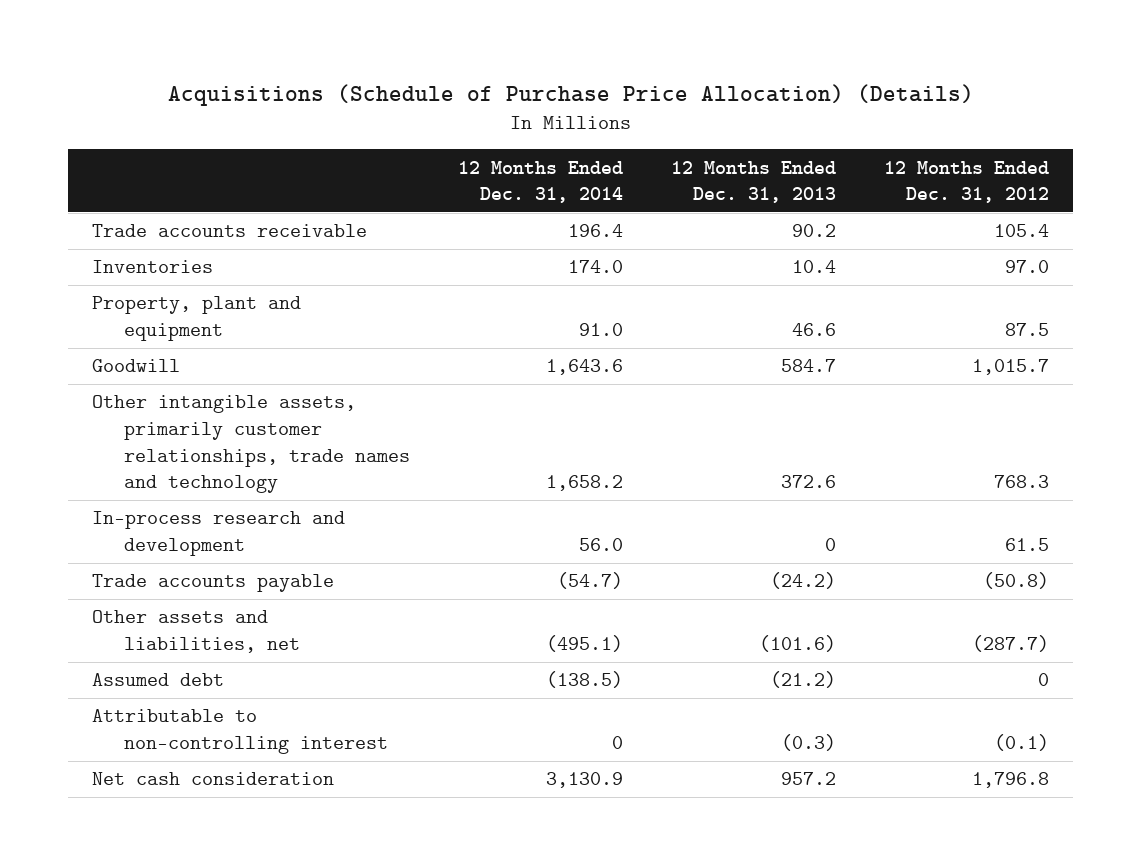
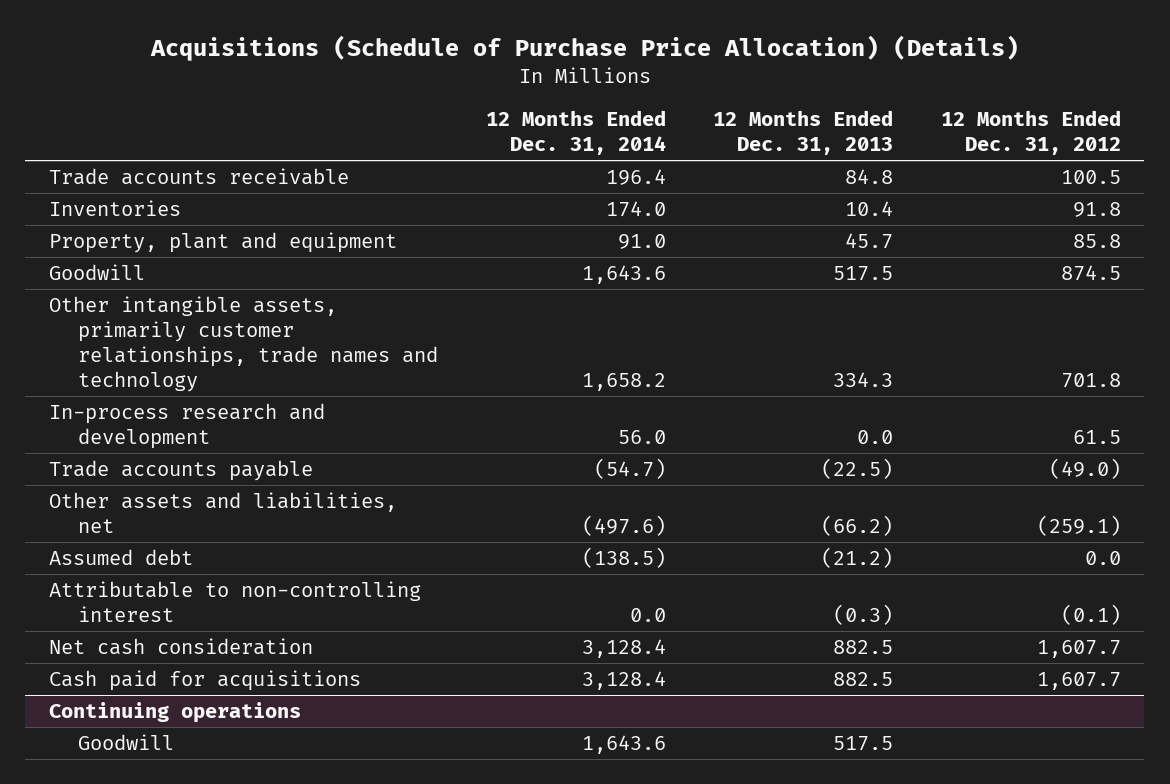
- Trade accounts receivable | 196.4 | 90.2 | 105.4
- Inventories | 174.0 | 10.4 | 97.0
- Property, plant and equipment | 91.0 | 46.6 | 87.5
- Goodwill | 1,643.6 | 584.7 | 1,015.7
- Other intangible assets, primarily customer relationships, trade names and technology | 1,658.2 | 372.6 | 768.3
- In-process research and development | 56.0 | 0 | 61.5
- Trade accounts payable | (54.7) | (24.2) | (50.8)
- Other assets and liabilities, net | (495.1) | (101.6) | (287.7)
- Assumed debt | (138.5) | (21.2) | 0
- Attributable to non-controlling interest | 0 | (0.3) | (0.1)
- Net cash consideration | 3,130.9 | 957.2 | 1,796.8
+ Trade accounts receivable | 196.4 | 84.8 | 100.5
+ Inventories | 174.0 | 10.4 | 91.8
+ Property, plant and equipment | 91.0 | 45.7 | 85.8
+ Goodwill | 1,643.6 | 517.5 | 874.5
+ Other intangible assets, primarily customer relationships, trade names and technology | 1,658.2 | 334.3 | 701.8
+ In-process research and development | 56.0 | 0.0 | 61.5
+ Trade accounts payable | (54.7) | (22.5) | (49.0)
+ Other assets and liabilities, net | (497.6) | (66.2) | (259.1)
+ Assumed debt | (138.5) | (21.2) | 0.0
+ Attributable to non-controlling interest | 0.0 | (0.3) | (0.1)
+ Net cash consideration | 3,128.4 | 882.5 | 1,607.7
+ Cash paid for acquisitions | 3,128.4 | 882.5 | 1,607.7
+ Continuing operations
+ Goodwill | 1,643.6 | 517.5 |

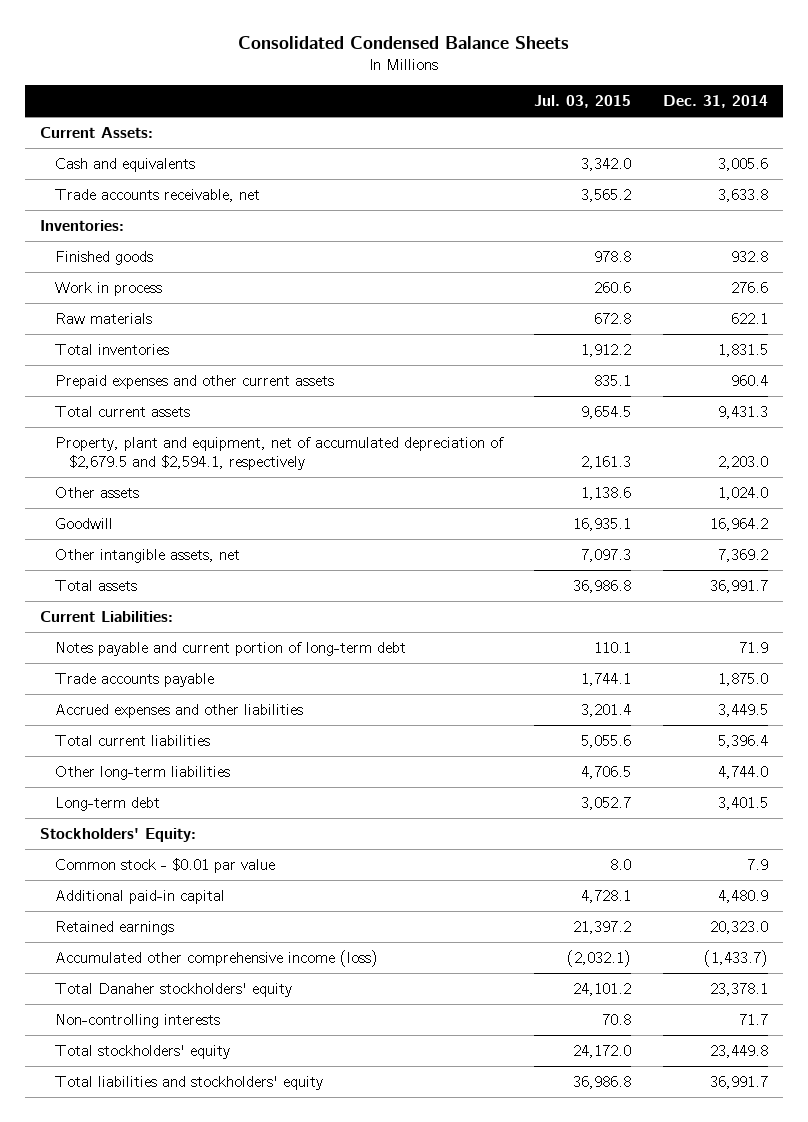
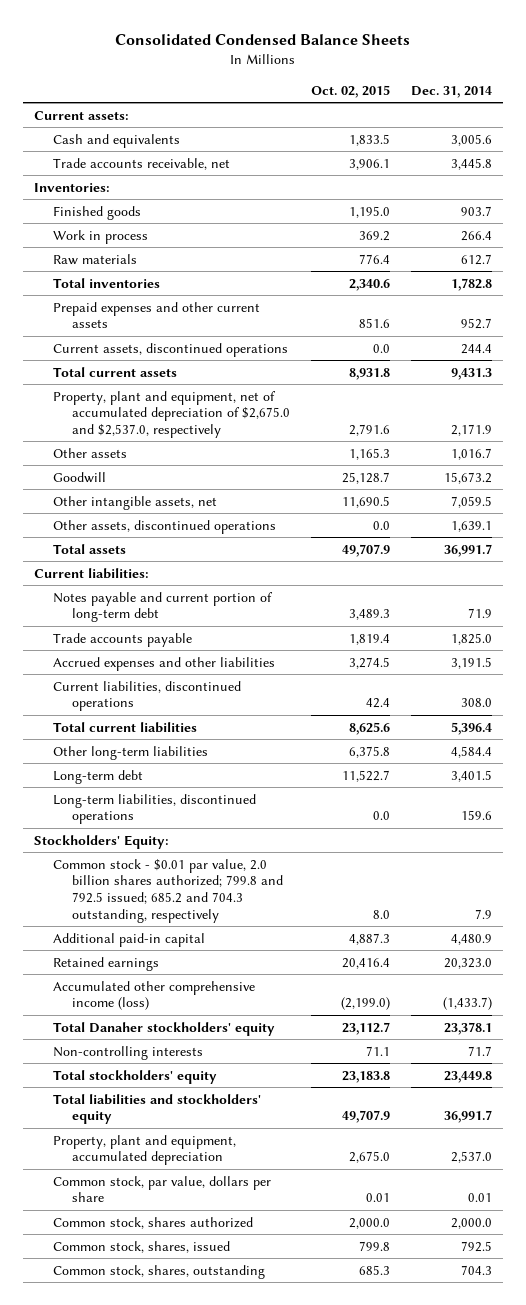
- | Jul. 03, 2015 | Dec. 31, 2014
+ | Oct. 02, 2015 | Dec. 31, 2014
- Current Assets:
+ Current assets:
- Trade accounts receivable, net | 3,565.2 | 3,633.8
+ Trade accounts receivable, net | 3,906.1 | 3,445.8
- Finished goods | 978.8 | 932.8
- Work in process | 260.6 | 276.6
- Raw materials | 672.8 | 622.1
- Total inventories | 1,912.2 | 1,831.5
- Prepaid expenses and other current assets | 835.1 | 960.4
+ Finished goods | 1,195.0 | 903.7
+ Work in process | 369.2 | 266.4
+ Raw materials | 776.4 | 612.7
+ Total inventories | 2,340.6 | 1,782.8
+ Prepaid expenses and other current assets | 851.6 | 952.7
+ Current assets, discontinued operations | 0.0 | 244.4
- Property, plant and equipment, net of accumulated depreciation of $2,679.5 and $2,594.1, respectively | 2,161.3 | 2,203.0
- Other assets | 1,138.6 | 1,024.0
- Goodwill | 16,935.1 | 16,964.2
- Other intangible assets, net | 7,097.3 | 7,369.2
+ Property, plant and equipment, net of accumulated depreciation of $2,675.0 and $2,537.0, respectively | 2,791.6 | 2,171.9
+ Other assets | 1,165.3 | 1,016.7
+ Goodwill | 25,128.7 | 15,673.2
+ Other intangible assets, net | 11,690.5 | 7,059.5
+ Other assets, discontinued operations | 0.0 | 1,639.1
- Current Liabilities:
+ Current liabilities:
- Trade accounts payable | 1,744.1 | 1,875.0
- Accrued expenses and other liabilities | 3,201.4 | 3,449.5
+ Trade accounts payable | 1,819.4 | 1,825.0
+ Accrued expenses and other liabilities | 3,274.5 | 3,191.5
+ Current liabilities, discontinued operations | 42.4 | 308.0
- Other long-term liabilities | 4,706.5 | 4,744.0
+ Other long-term liabilities | 6,375.8 | 4,584.4
+ Long-term liabilities, discontinued operations | 0.0 | 159.6
- Common stock - $0.01 par value | 8.0 | 7.9
+ Common stock - $0.01 par value, 2.0 billion shares authorized; 799.8 and 792.5 issued; 685.2 and 704.3 outstanding, respectively | 8.0 | 7.9
+ Property, plant and equipment, accumulated depreciation | 2,675.0 | 2,537.0
+ Common stock, par value, dollars per share | 0.01 | 0.01
+ Common stock, shares authorized | 2,000.0 | 2,000.0
+ Common stock, shares, issued | 799.8 | 792.5
+ Common stock, shares, outstanding | 685.3 | 704.3

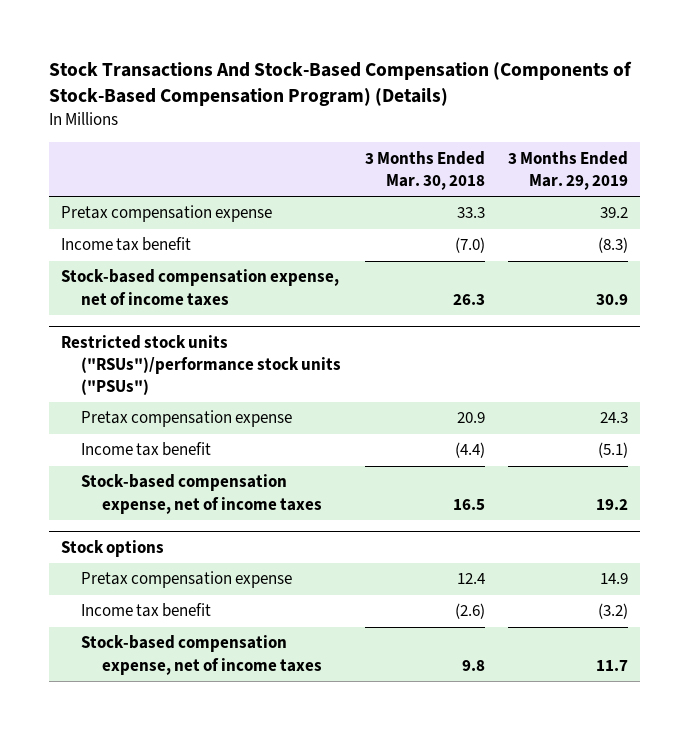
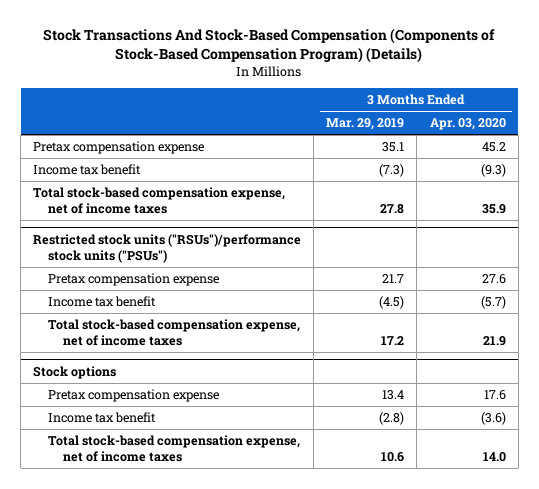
- | 3 Months Ended Mar. 30, 2018 | 3 Months Ended Mar. 29, 2019
+ | 3 Months Ended Mar. 29, 2019 | 3 Months Ended Apr. 03, 2020
- Pretax compensation expense | 33.3 | 39.2
- Income tax benefit | (7.0) | (8.3)
- Stock-based compensation expense, net of income taxes | 26.3 | 30.9
+ Pretax compensation expense | 35.1 | 45.2
+ Income tax benefit | (7.3) | (9.3)
+ Total stock-based compensation expense, net of income taxes | 27.8 | 35.9
@ Restricted stock units ("RSUs")/performance stock units ("PSUs")
- Pretax compensation expense | 20.9 | 24.3
- Income tax benefit | (4.4) | (5.1)
- Stock-based compensation expense, net of income taxes | 16.5 | 19.2
+ Pretax compensation expense | 21.7 | 27.6
+ Income tax benefit | (4.5) | (5.7)
+ Total stock-based compensation expense, net of income taxes | 17.2 | 21.9
@ Stock options
- Pretax compensation expense | 12.4 | 14.9
- Income tax benefit | (2.6) | (3.2)
- Stock-based compensation expense, net of income taxes | 9.8 | 11.7
+ Pretax compensation expense | 13.4 | 17.6
+ Income tax benefit | (2.8) | (3.6)
+ Total stock-based compensation expense, net of income taxes | 10.6 | 14.0

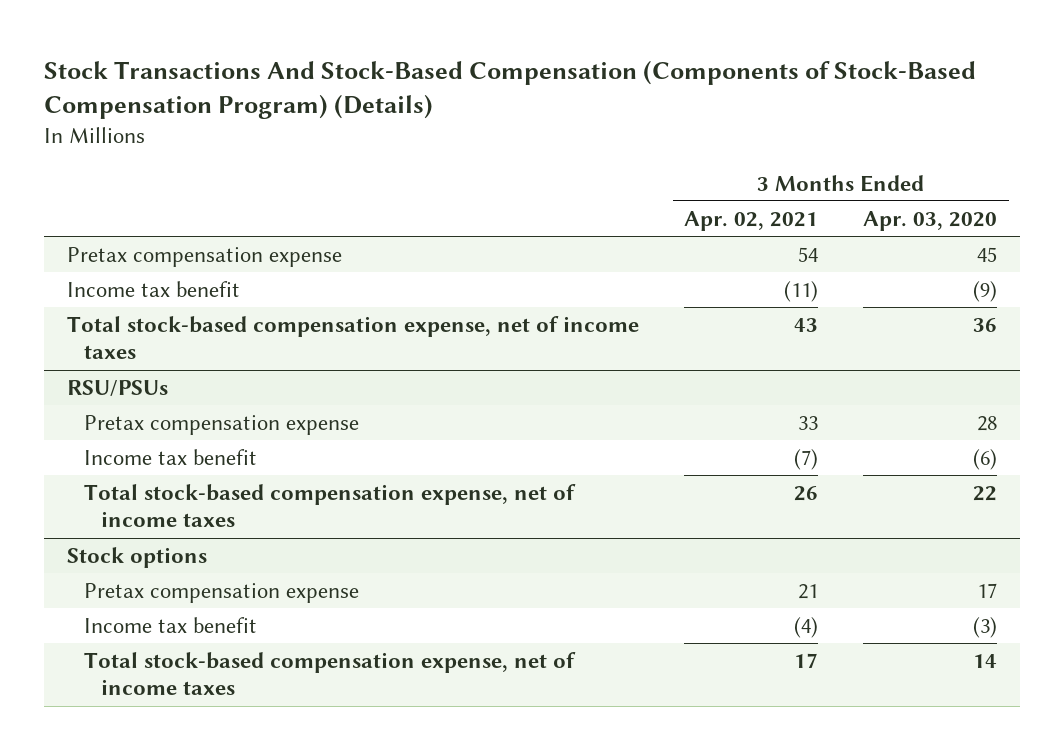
- | 3 Months Ended Mar. 29, 2019 | 3 Months Ended Apr. 03, 2020
+ | 3 Months Ended Apr. 02, 2021 | 3 Months Ended Apr. 03, 2020
- Pretax compensation expense | 35.1 | 45.2
- Income tax benefit | (7.3) | (9.3)
- Total stock-based compensation expense, net of income taxes | 27.8 | 35.9
- Restricted stock units ("RSUs")/performance stock units ("PSUs")
- Pretax compensation expense | 21.7 | 27.6
- Income tax benefit | (4.5) | (5.7)
- Total stock-based compensation expense, net of income taxes | 17.2 | 21.9
+ Pretax compensation expense | 54 | 45
+ Income tax benefit | (11) | (9)
+ Total stock-based compensation expense, net of income taxes | 43 | 36
+ RSU/PSUs
+ Pretax compensation expense | 33 | 28
+ Income tax benefit | (7) | (6)
+ Total stock-based compensation expense, net of income taxes | 26 | 22
@ Stock options
- Pretax compensation expense | 13.4 | 17.6
- Income tax benefit | (2.8) | (3.6)
- Total stock-based compensation expense, net of income taxes | 10.6 | 14.0
+ Pretax compensation expense | 21 | 17
+ Income tax benefit | (4) | (3)
+ Total stock-based compensation expense, net of income taxes | 17 | 14

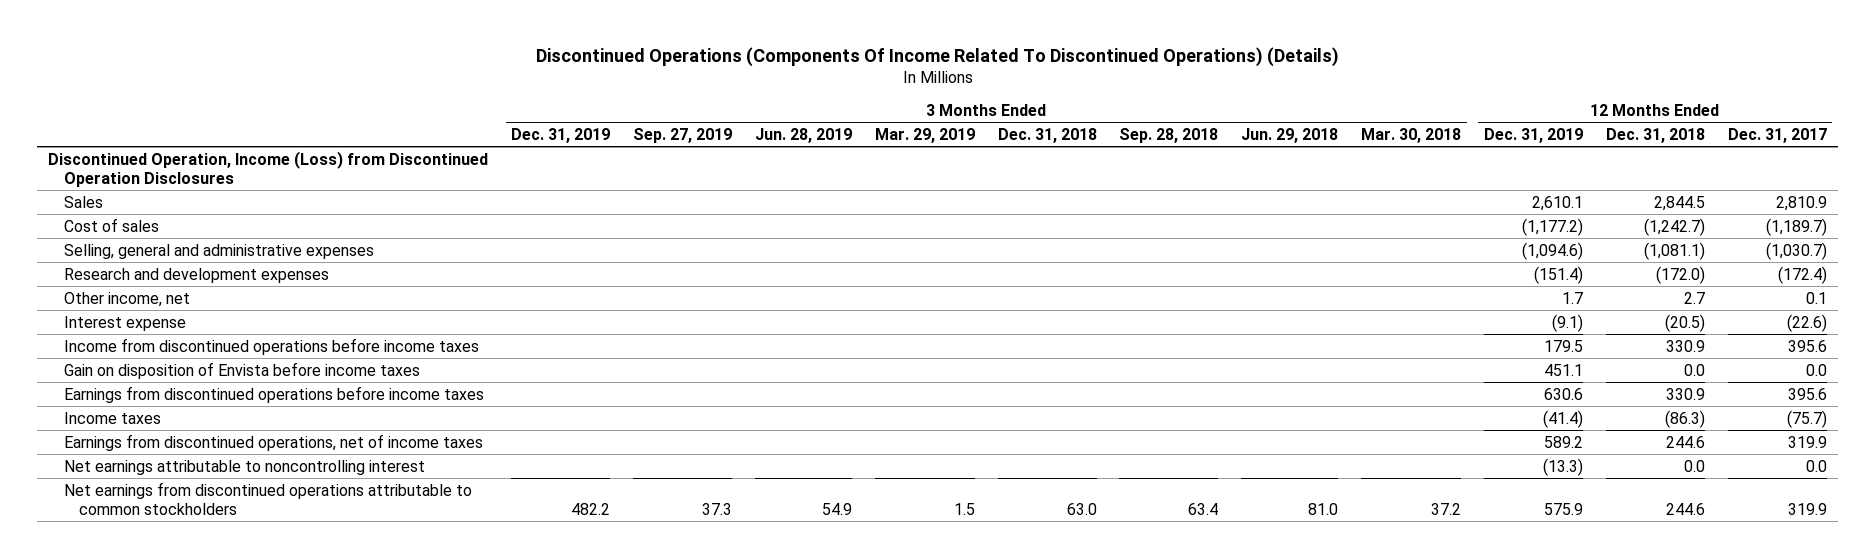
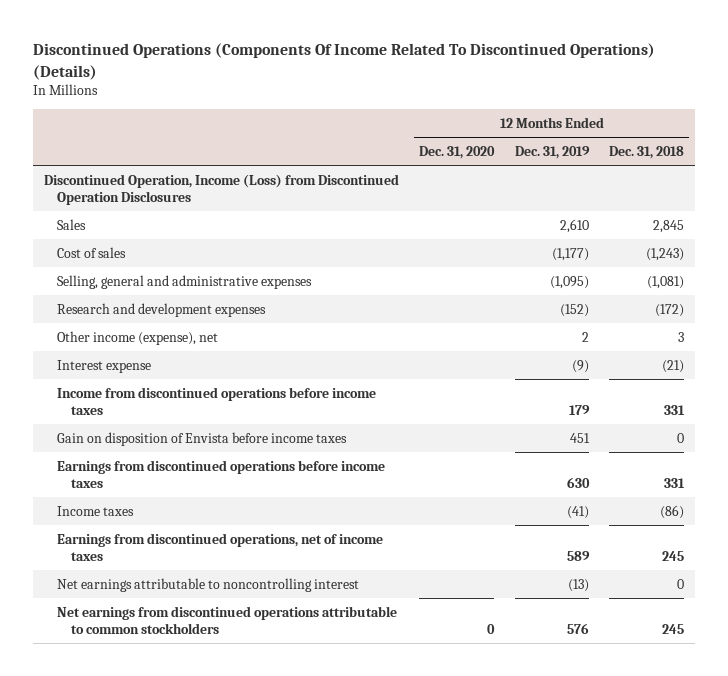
- | 3 Months Ended Dec. 31, 2019 | 3 Months Ended Sep. 27, 2019 | 3 Months Ended Jun. 28, 2019 | 3 Months Ended Mar. 29, 2019 | 3 Months Ended Dec. 31, 2018 | 3 Months Ended Sep. 28, 2018 | 3 Months Ended Jun. 29, 2018 | 3 Months Ended Mar. 30, 2018 | 12 Months Ended Dec. 31, 2019 | 12 Months Ended Dec. 31, 2018 | 12 Months Ended Dec. 31, 2017
+ | 12 Months Ended Dec. 31, 2020 | 12 Months Ended Dec. 31, 2019 | 12 Months Ended Dec. 31, 2018
- Sales | | | | | | | | | 2,610.1 | 2,844.5 | 2,810.9
- Cost of sales | | | | | | | | | (1,177.2) | (1,242.7) | (1,189.7)
- Selling, general and administrative expenses | | | | | | | | | (1,094.6) | (1,081.1) | (1,030.7)
- Research and development expenses | | | | | | | | | (151.4) | (172.0) | (172.4)
- Other income, net | | | | | | | | | 1.7 | 2.7 | 0.1
- Interest expense | | | | | | | | | (9.1) | (20.5) | (22.6)
- Income from discontinued operations before income taxes | | | | | | | | | 179.5 | 330.9 | 395.6
- Gain on disposition of Envista before income taxes | | | | | | | | | 451.1 | 0.0 | 0.0
- Earnings from discontinued operations before income taxes | | | | | | | | | 630.6 | 330.9 | 395.6
- Income taxes | | | | | | | | | (41.4) | (86.3) | (75.7)
- Earnings from discontinued operations, net of income taxes | | | | | | | | | 589.2 | 244.6 | 319.9
- Net earnings attributable to noncontrolling interest | | | | | | | | | (13.3) | 0.0 | 0.0
- Net earnings from discontinued operations attributable to common stockholders | 482.2 | 37.3 | 54.9 | 1.5 | 63.0 | 63.4 | 81.0 | 37.2 | 575.9 | 244.6 | 319.9
+ Sales | | 2,610 | 2,845
+ Cost of sales | | (1,177) | (1,243)
+ Selling, general and administrative expenses | | (1,095) | (1,081)
+ Research and development expenses | | (152) | (172)
+ Other income (expense), net | | 2 | 3
+ Interest expense | | (9) | (21)
+ Income from discontinued operations before income taxes | | 179 | 331
+ Gain on disposition of Envista before income taxes | | 451 | 0
+ Earnings from discontinued operations before income taxes | | 630 | 331
+ Income taxes | | (41) | (86)
+ Earnings from discontinued operations, net of income taxes | | 589 | 245
+ Net earnings attributable to noncontrolling interest | | (13) | 0
+ Net earnings from discontinued operations attributable to common stockholders | 0 | 576 | 245

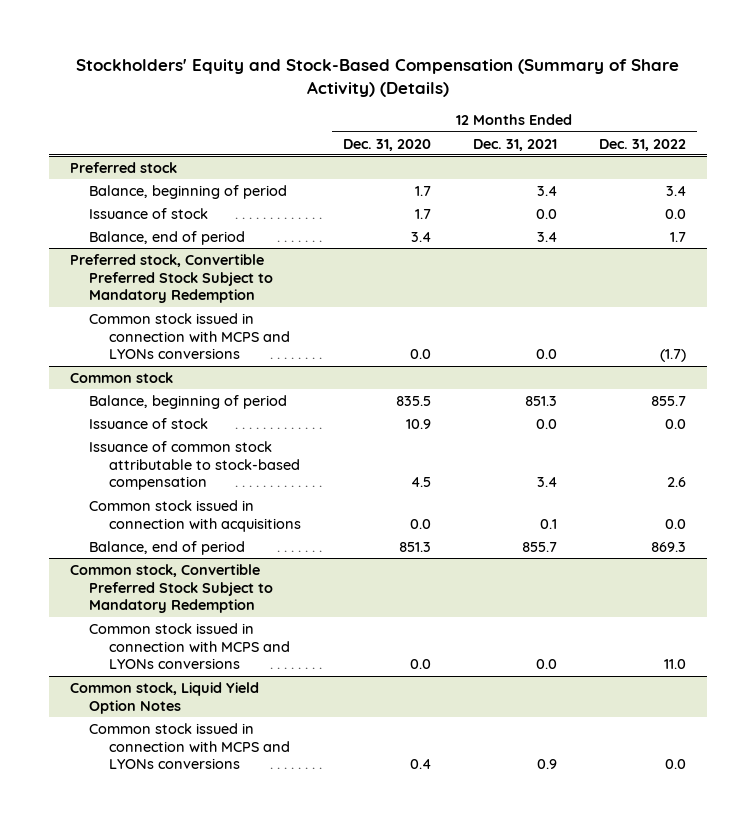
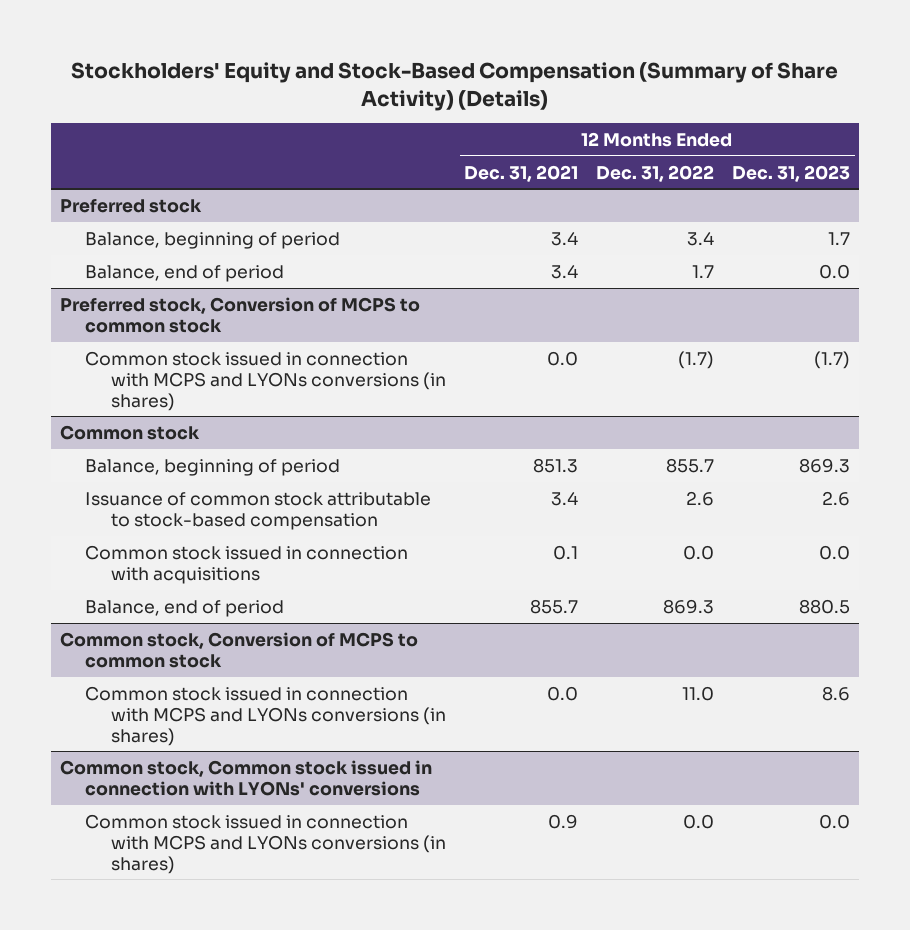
- | 12 Months Ended Dec. 31, 2020 | 12 Months Ended Dec. 31, 2021 | 12 Months Ended Dec. 31, 2022
+ | 12 Months Ended Dec. 31, 2021 | 12 Months Ended Dec. 31, 2022 | 12 Months Ended Dec. 31, 2023
@ Preferred stock
- Issuance of stock | 1.7 | 0.0 | 0.0
- Preferred stock, Convertible Preferred Stock Subject to Mandatory Redemption
- Common stock issued in connection with MCPS and LYONs conversions | 0.0 | 0.0 | (1.7)
+ Preferred stock, Conversion of MCPS to common stock
+ Common stock issued in connection with MCPS and LYONs conversions (in shares) | 0.0 | (1.7) | (1.7)
@ Common stock
- Issuance of stock | 10.9 | 0.0 | 0.0
- Common stock, Convertible Preferred Stock Subject to Mandatory Redemption
- Common stock issued in connection with MCPS and LYONs conversions | 0.0 | 0.0 | 11.0
- Common stock, Liquid Yield Option Notes
- Common stock issued in connection with MCPS and LYONs conversions | 0.4 | 0.9 | 0.0
+ Common stock, Conversion of MCPS to common stock
+ Common stock issued in connection with MCPS and LYONs conversions (in shares) | 0.0 | 11.0 | 8.6
+ Common stock, Common stock issued in connection with LYONs' conversions
+ Common stock issued in connection with MCPS and LYONs conversions (in shares) | 0.9 | 0.0 | 0.0

